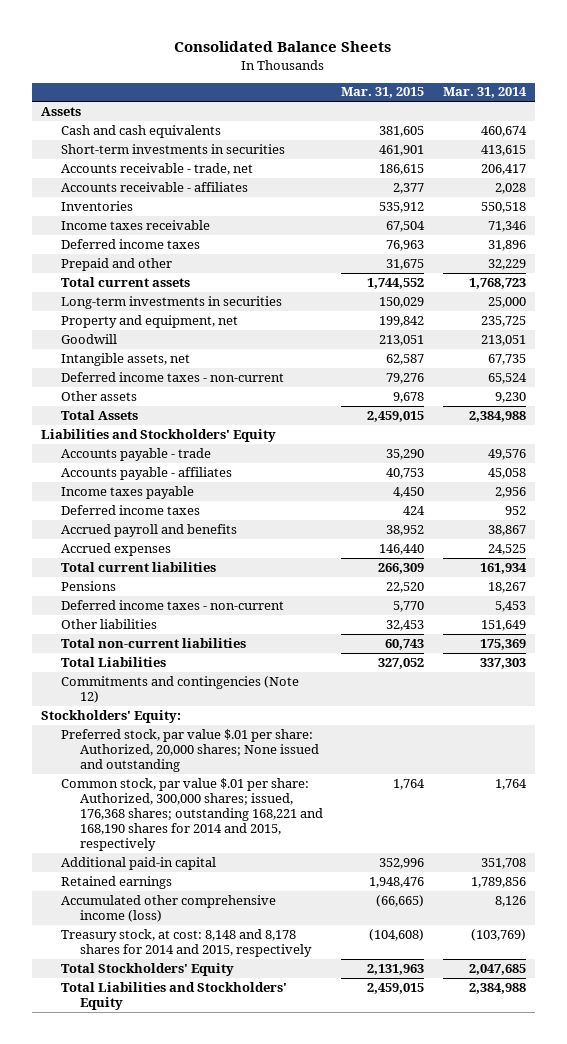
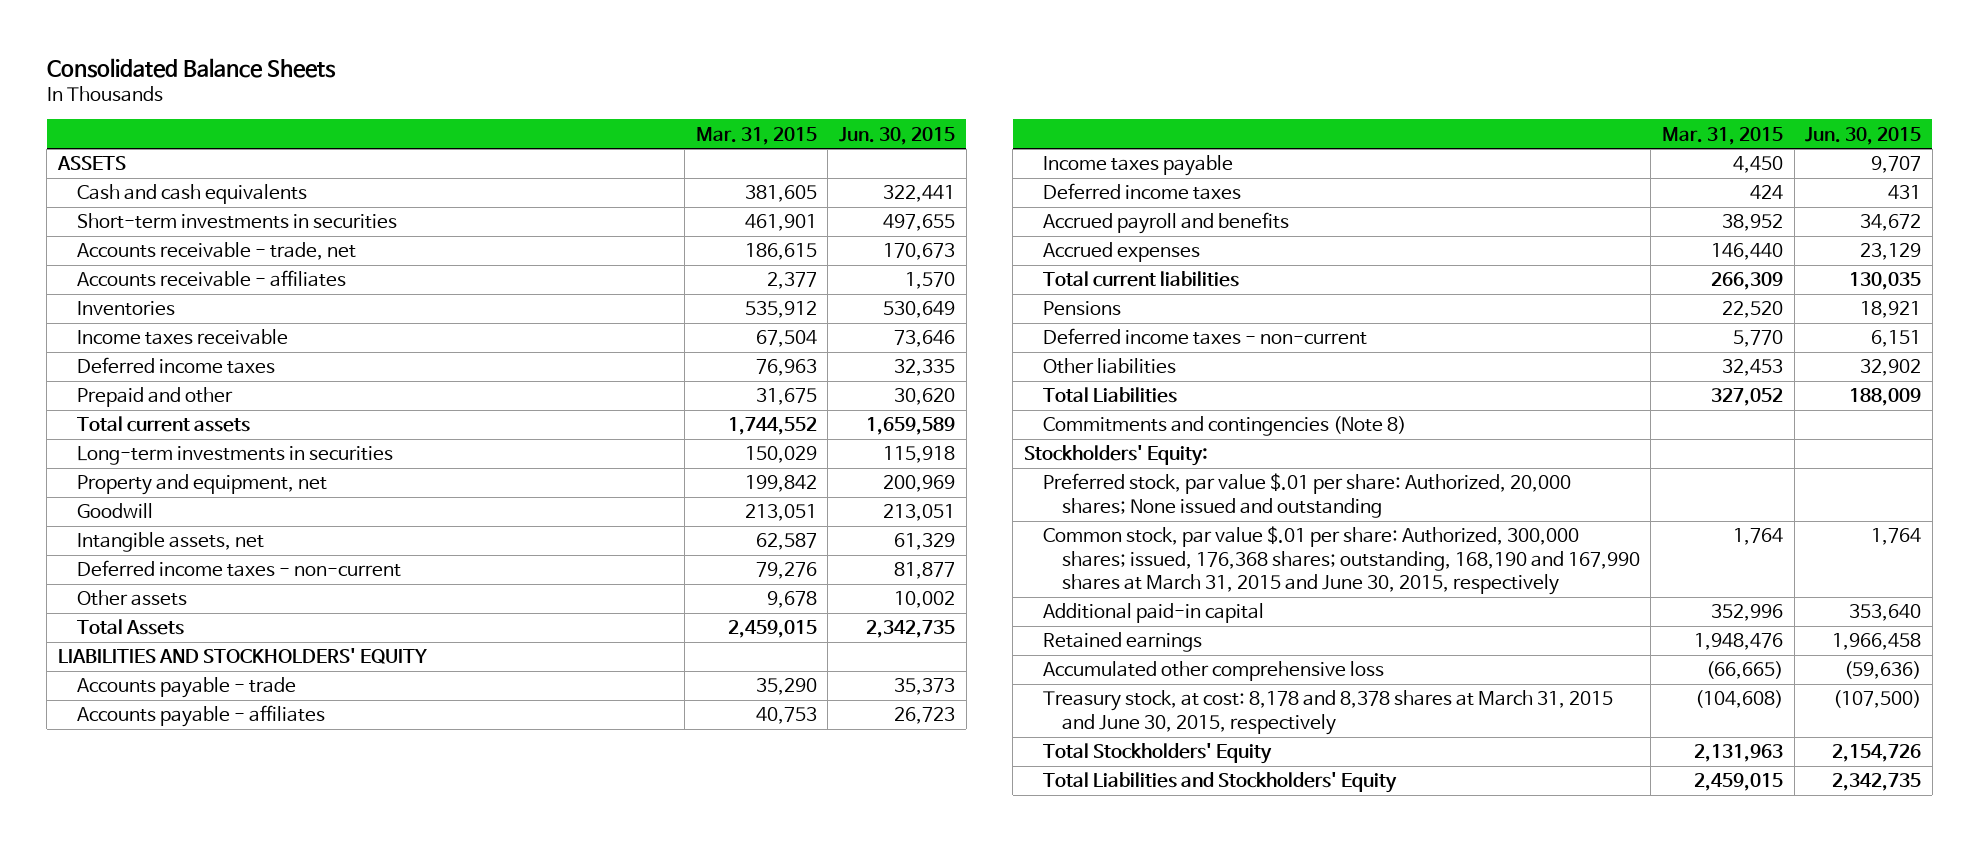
- | Mar. 31, 2015 | Mar. 31, 2014
+ | Mar. 31, 2015 | Jun. 30, 2015
- Assets
+ ASSETS
- Liabilities and Stockholders' Equity
+ LIABILITIES AND STOCKHOLDERS' EQUITY
- Total non-current liabilities | 60,743 | 175,369
- Commitments and contingencies (Note 12)
+ Commitments and contingencies (Note 8)
- Common stock, par value $.01 per share: Authorized, 300,000 shares; issued, 176,368 shares; outstanding 168,221 and 168,190 shares for 2014 and 2015, respectively | 1,764 | 1,764
+ Common stock, par value $.01 per share: Authorized, 300,000 shares; issued, 176,368 shares; outstanding, 168,190 and 167,990 shares at March 31, 2015 and June 30, 2015, respectively | 1,764 | 1,764
- Accumulated other comprehensive income (loss) | (66,665) | 8,126
- Treasury stock, at cost: 8,148 and 8,178 shares for 2014 and 2015, respectively | (104,608) | (103,769)
+ Accumulated other comprehensive loss | (66,665) | (59,636)
+ Treasury stock, at cost: 8,178 and 8,378 shares at March 31, 2015 and June 30, 2015, respectively | (104,608) | (107,500)

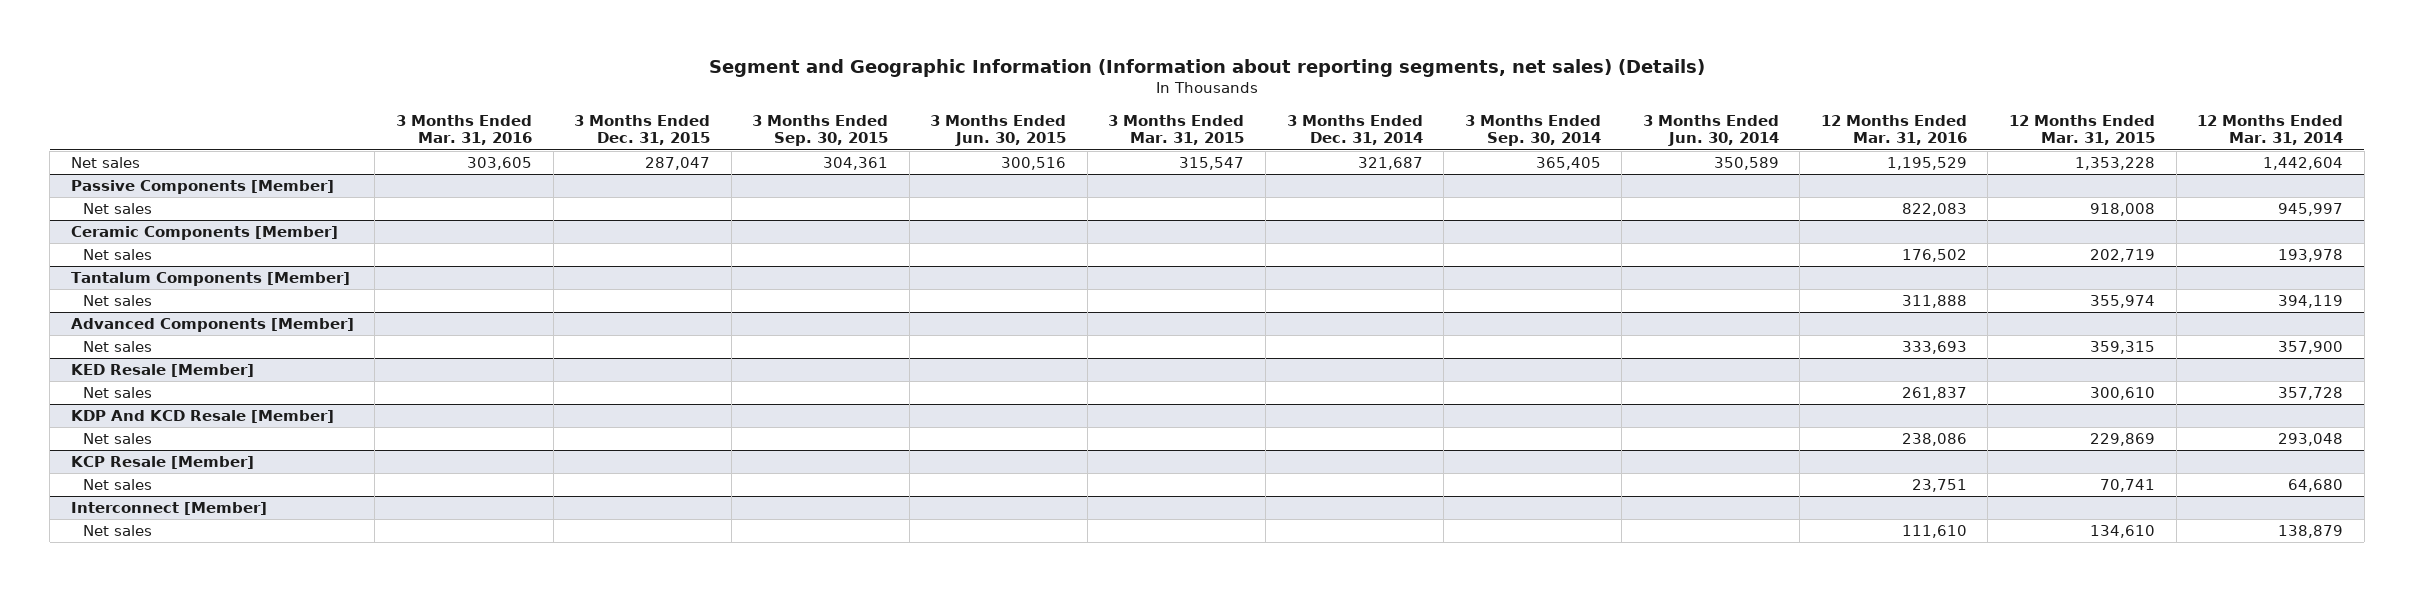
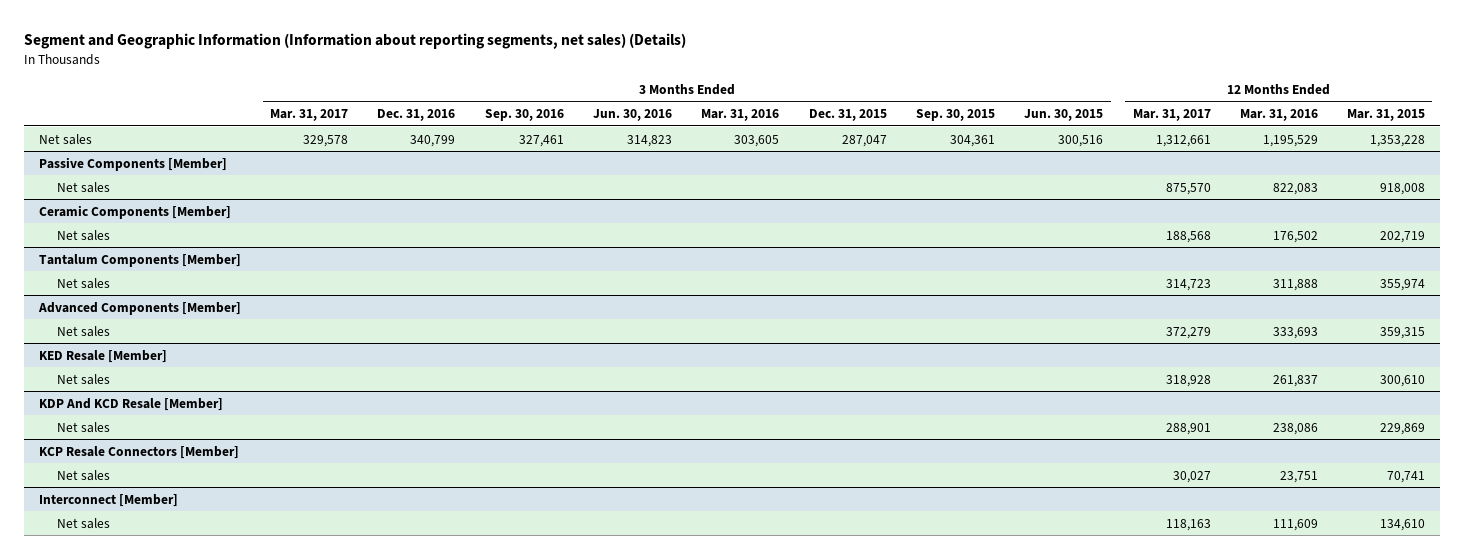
- | 3 Months Ended Mar. 31, 2016 | 3 Months Ended Dec. 31, 2015 | 3 Months Ended Sep. 30, 2015 | 3 Months Ended Jun. 30, 2015 | 3 Months Ended Mar. 31, 2015 | 3 Months Ended Dec. 31, 2014 | 3 Months Ended Sep. 30, 2014 | 3 Months Ended Jun. 30, 2014 | 12 Months Ended Mar. 31, 2016 | 12 Months Ended Mar. 31, 2015 | 12 Months Ended Mar. 31, 2014
+ | 3 Months Ended Mar. 31, 2017 | 3 Months Ended Dec. 31, 2016 | 3 Months Ended Sep. 30, 2016 | 3 Months Ended Jun. 30, 2016 | 3 Months Ended Mar. 31, 2016 | 3 Months Ended Dec. 31, 2015 | 3 Months Ended Sep. 30, 2015 | 3 Months Ended Jun. 30, 2015 | 12 Months Ended Mar. 31, 2017 | 12 Months Ended Mar. 31, 2016 | 12 Months Ended Mar. 31, 2015
- KCP Resale [Member]
+ KCP Resale Connectors [Member]
@ Interconnect [Member]
- Net sales | | | | | | | | | 111,610 | 134,610 | 138,879
+ Net sales | | | | | | | | | 118,163 | 111,609 | 134,610

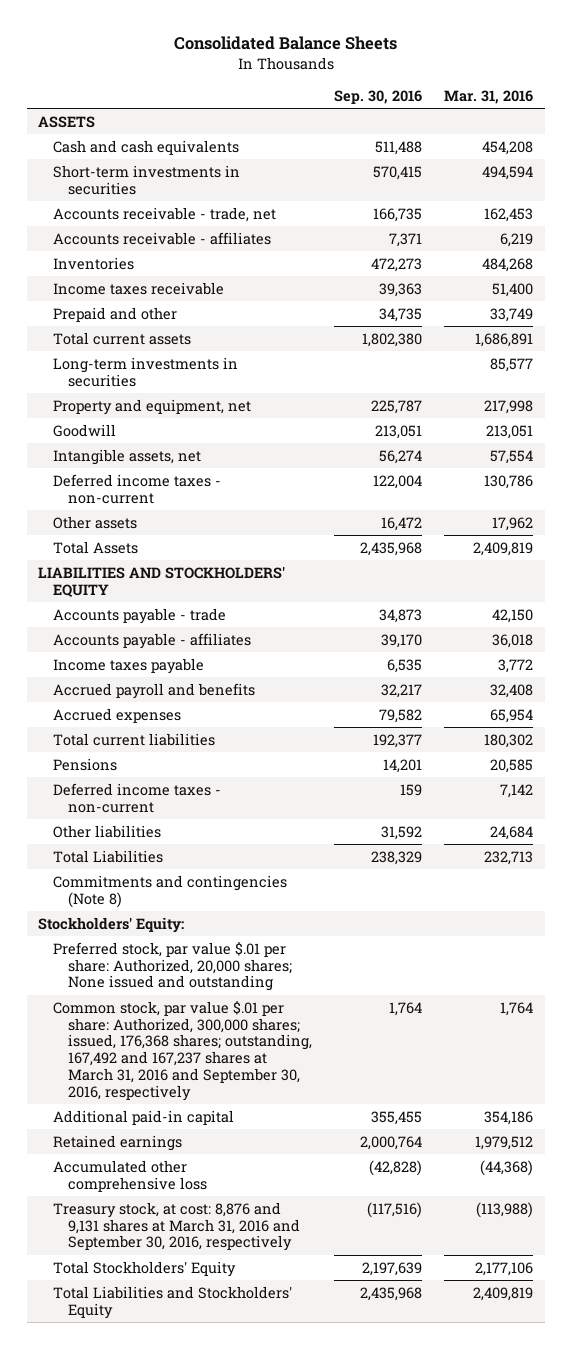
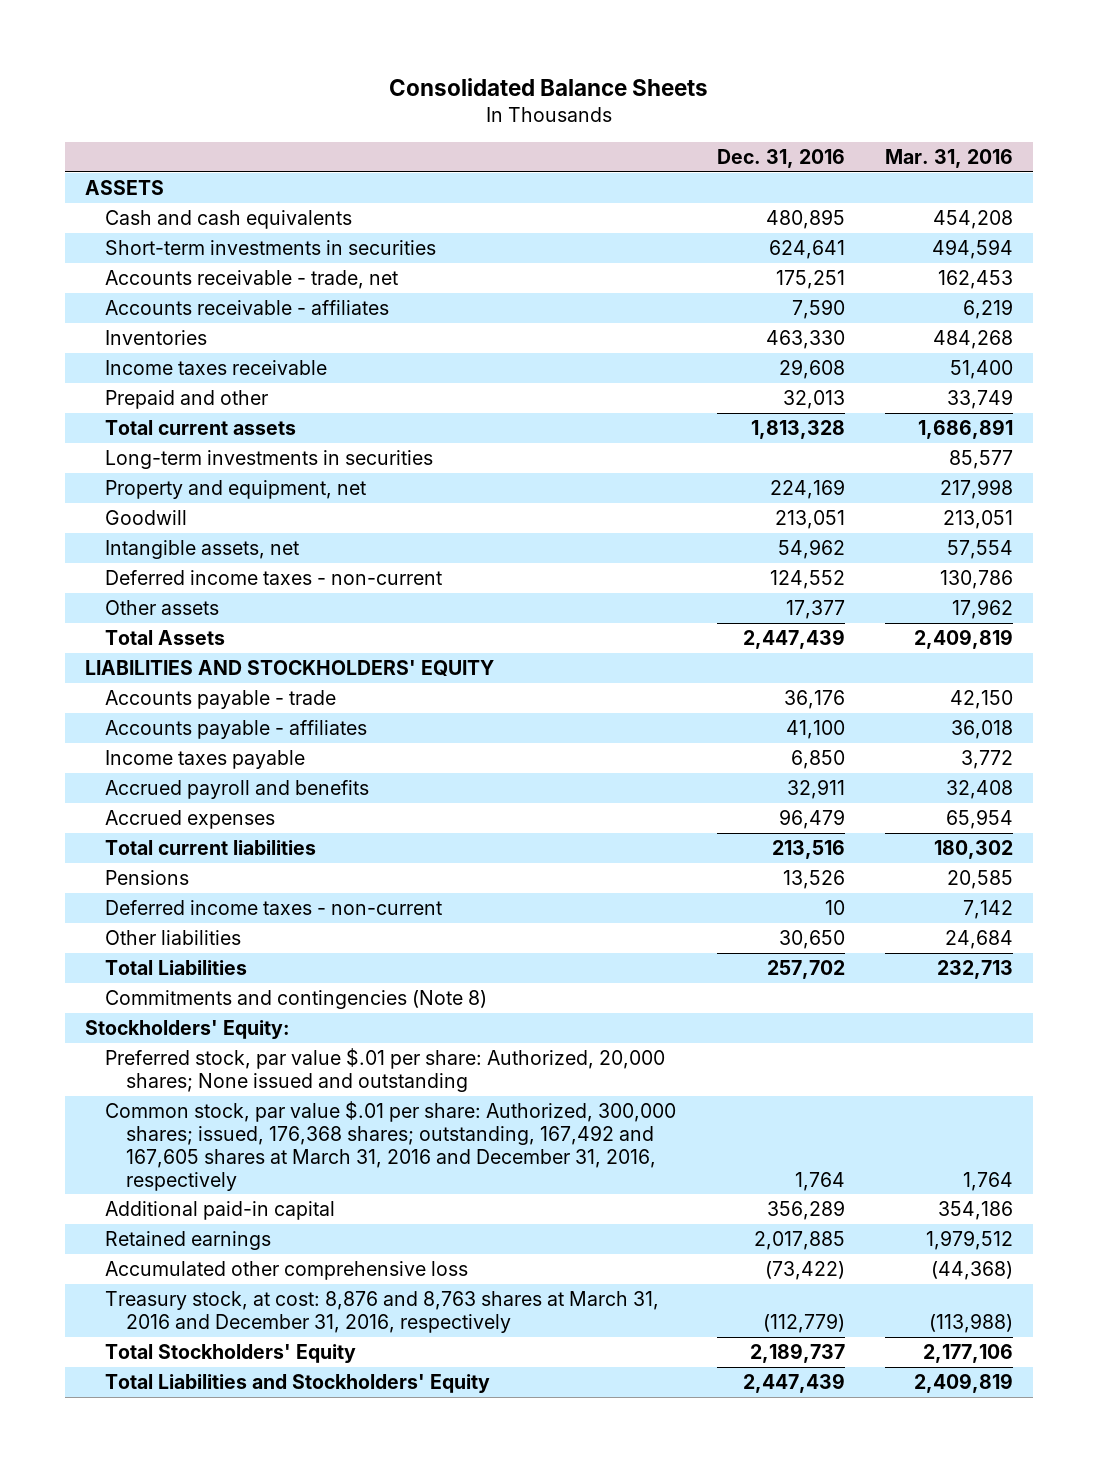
- | Sep. 30, 2016 | Mar. 31, 2016
+ | Dec. 31, 2016 | Mar. 31, 2016
- Common stock, par value $.01 per share: Authorized, 300,000 shares; issued, 176,368 shares; outstanding, 167,492 and 167,237 shares at March 31, 2016 and September 30, 2016, respectively | 1,764 | 1,764
+ Common stock, par value $.01 per share: Authorized, 300,000 shares; issued, 176,368 shares; outstanding, 167,492 and 167,605 shares at March 31, 2016 and December 31, 2016, respectively | 1,764 | 1,764
- Treasury stock, at cost: 8,876 and 9,131 shares at March 31, 2016 and September 30, 2016, respectively | (117,516) | (113,988)
+ Treasury stock, at cost: 8,876 and 8,763 shares at March 31, 2016 and December 31, 2016, respectively | (112,779) | (113,988)

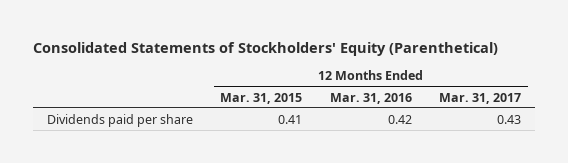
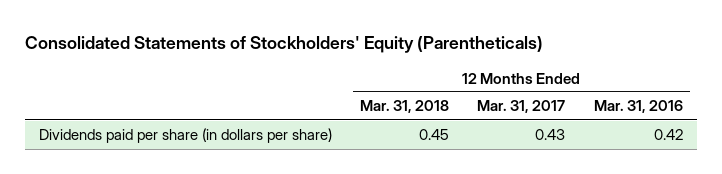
- Consolidated Statements of Stockholders' Equity (Parenthetical)
+ Consolidated Statements of Stockholders' Equity (Parentheticals)
- | 12 Months Ended Mar. 31, 2015 | 12 Months Ended Mar. 31, 2016 | 12 Months Ended Mar. 31, 2017
+ | 12 Months Ended Mar. 31, 2018 | 12 Months Ended Mar. 31, 2017 | 12 Months Ended Mar. 31, 2016
- Dividends paid per share | 0.41 | 0.42 | 0.43
+ Dividends paid per share (in dollars per share) | 0.45 | 0.43 | 0.42

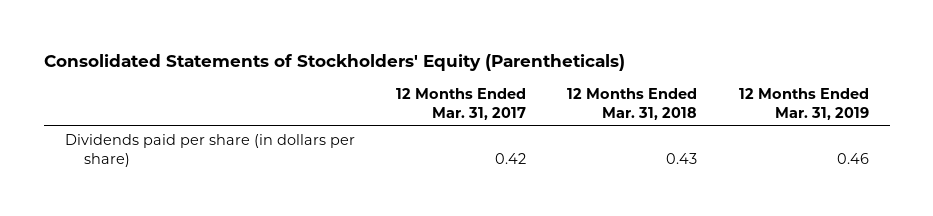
- | 12 Months Ended Mar. 31, 2018 | 12 Months Ended Mar. 31, 2017 | 12 Months Ended Mar. 31, 2016
+ | 12 Months Ended Mar. 31, 2017 | 12 Months Ended Mar. 31, 2018 | 12 Months Ended Mar. 31, 2019
- Dividends paid per share (in dollars per share) | 0.45 | 0.43 | 0.42
+ Dividends paid per share (in dollars per share) | 0.42 | 0.43 | 0.46

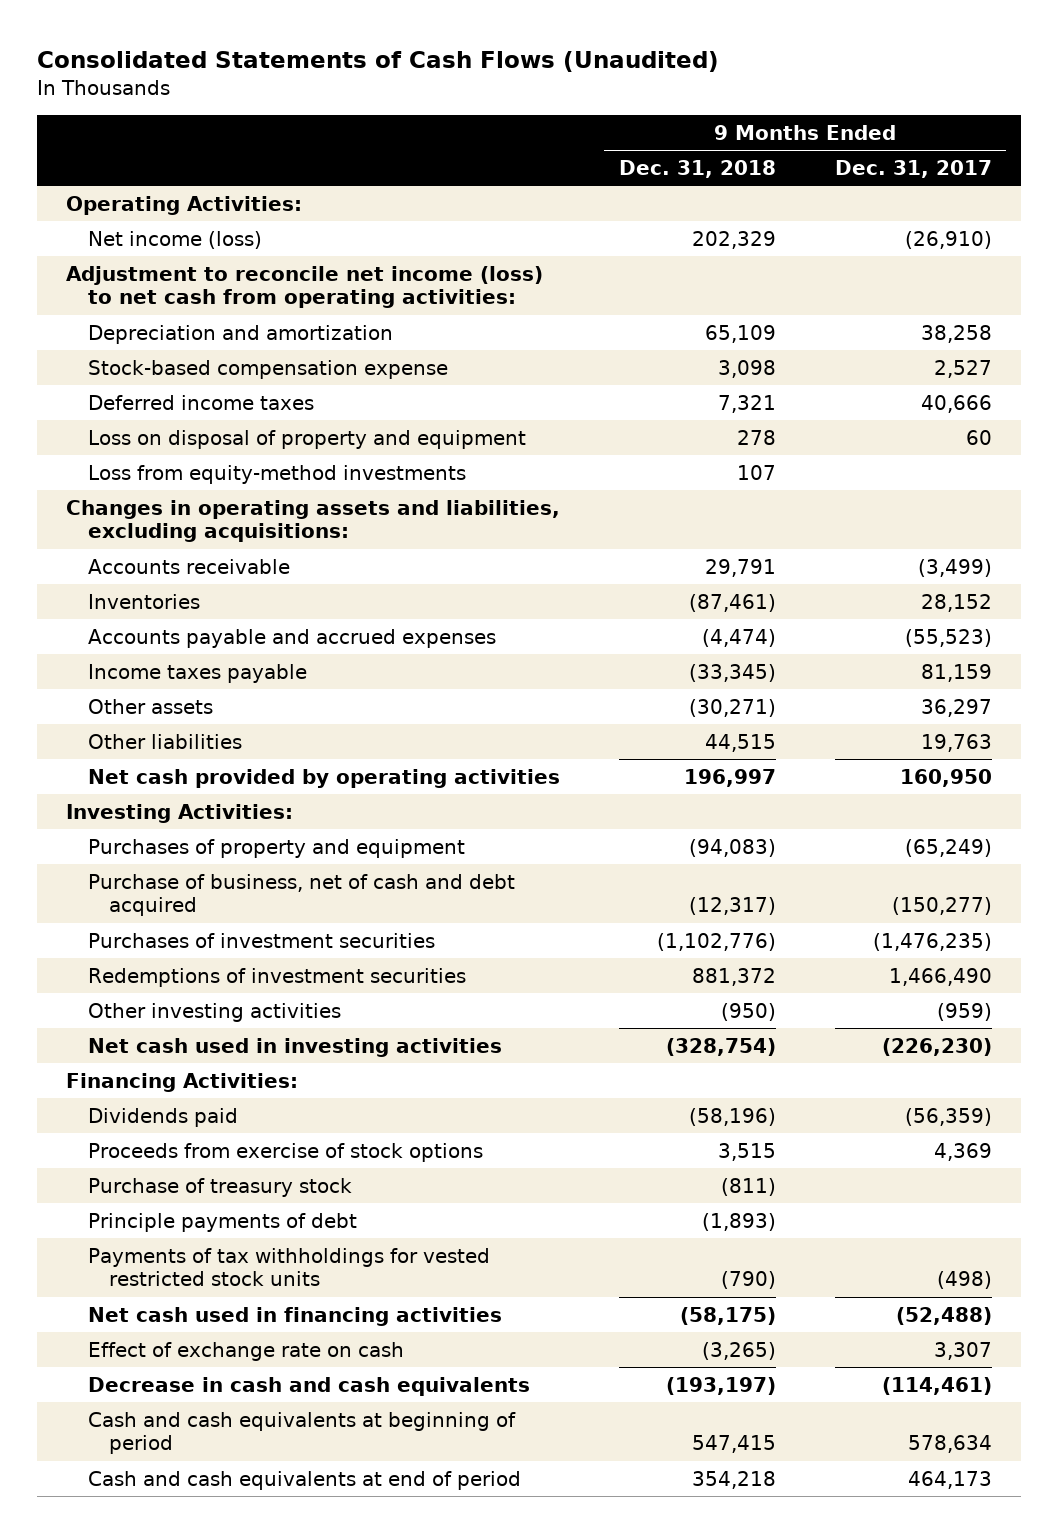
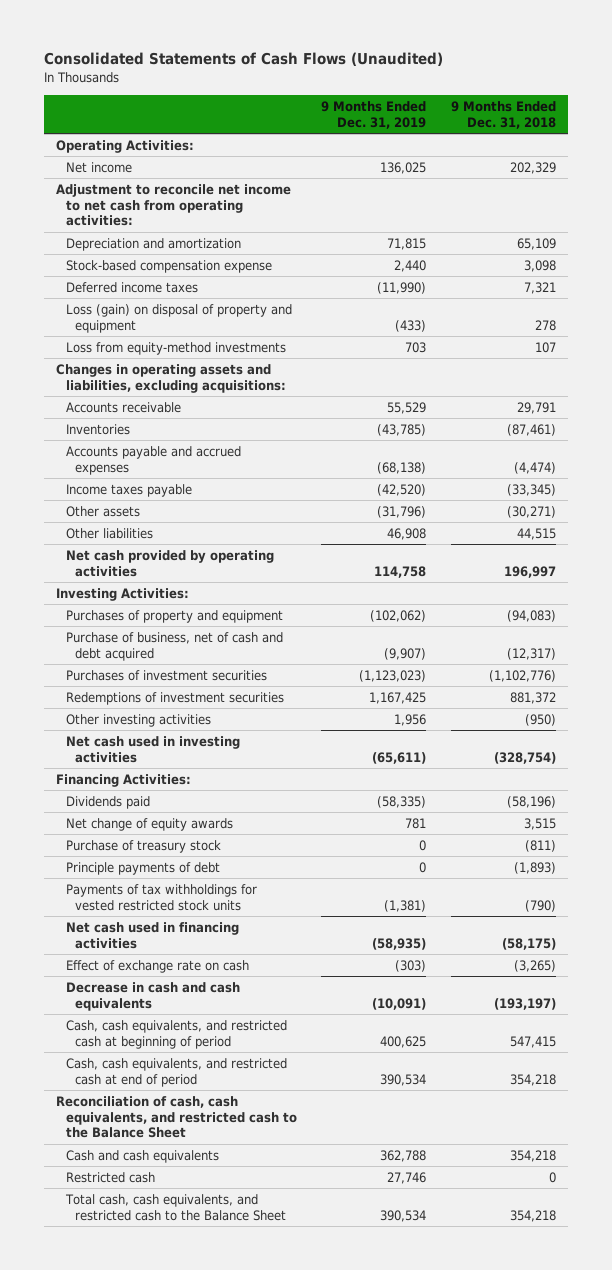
- | 9 Months Ended Dec. 31, 2018 | 9 Months Ended Dec. 31, 2017
+ | 9 Months Ended Dec. 31, 2019 | 9 Months Ended Dec. 31, 2018
- Net income (loss) | 202,329 | (26,910)
- Adjustment to reconcile net income (loss) to net cash from operating activities:
+ Net income | 136,025 | 202,329
+ Adjustment to reconcile net income to net cash from operating activities:
- Loss on disposal of property and equipment | 278 | 60
+ Loss (gain) on disposal of property and equipment | (433) | 278
- Proceeds from exercise of stock options | 3,515 | 4,369
+ Net change of equity awards | 781 | 3,515
- Cash and cash equivalents at beginning of period | 547,415 | 578,634
- Cash and cash equivalents at end of period | 354,218 | 464,173
+ Cash, cash equivalents, and restricted cash at beginning of period | 400,625 | 547,415
+ Cash, cash equivalents, and restricted cash at end of period | 390,534 | 354,218
+ Reconciliation of cash, cash equivalents, and restricted cash to the Balance Sheet
+ Cash and cash equivalents | 362,788 | 354,218
+ Restricted cash | 27,746 | 0
+ Total cash, cash equivalents, and restricted cash to the Balance Sheet | 390,534 | 354,218

